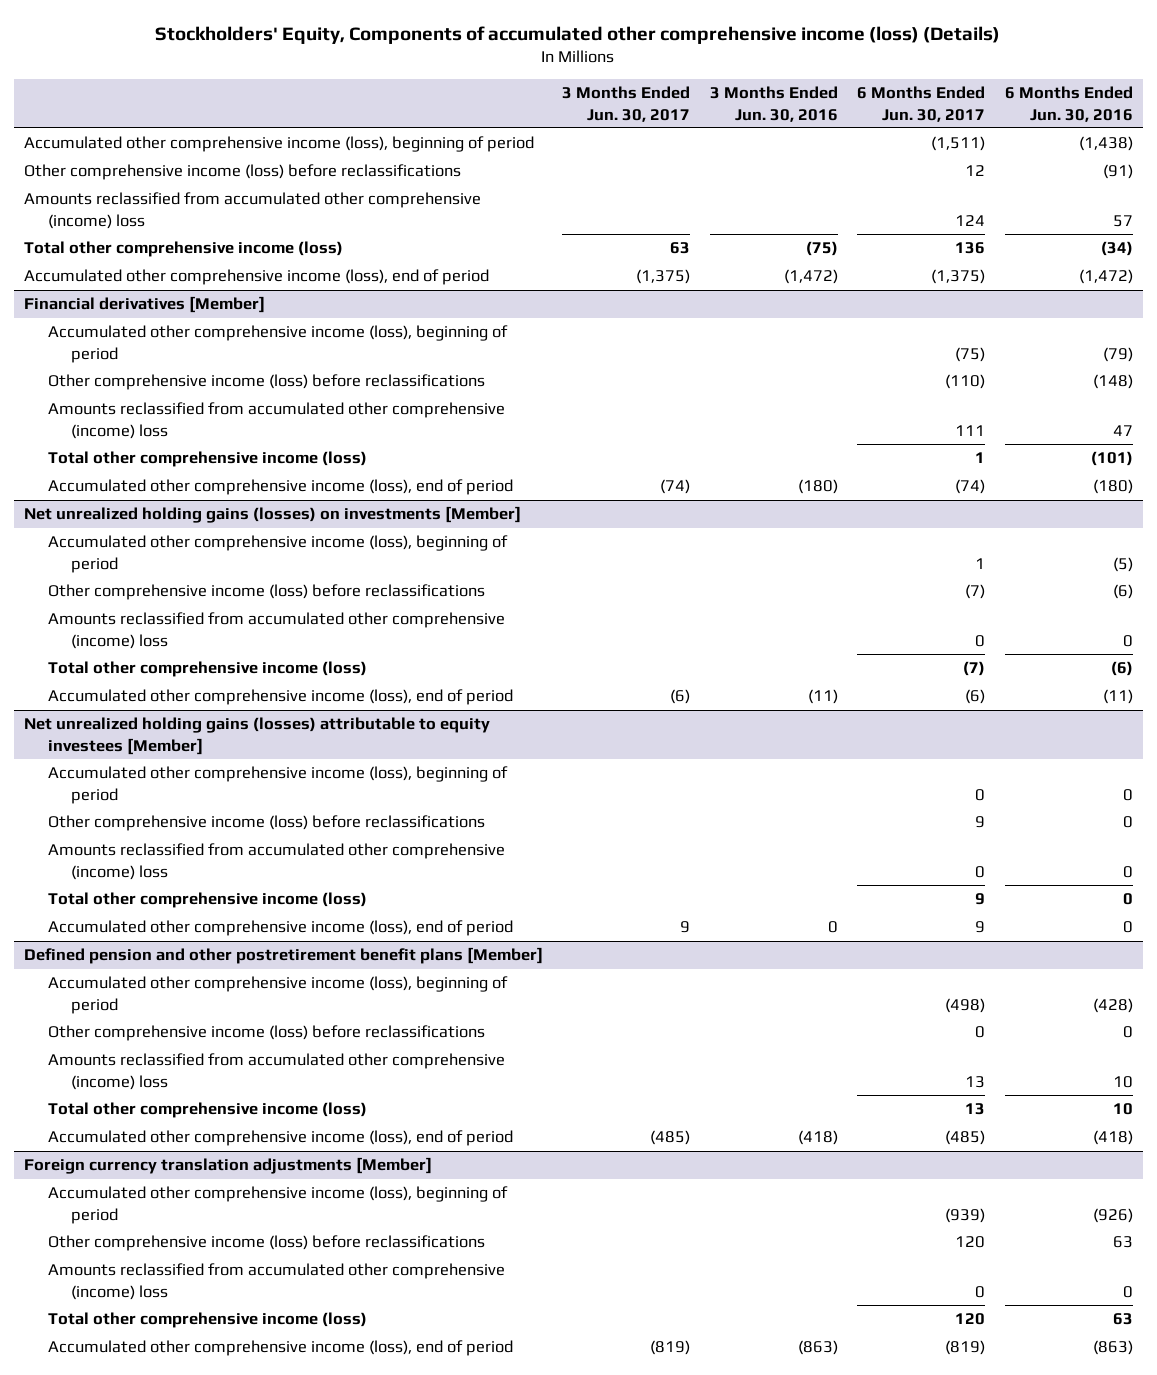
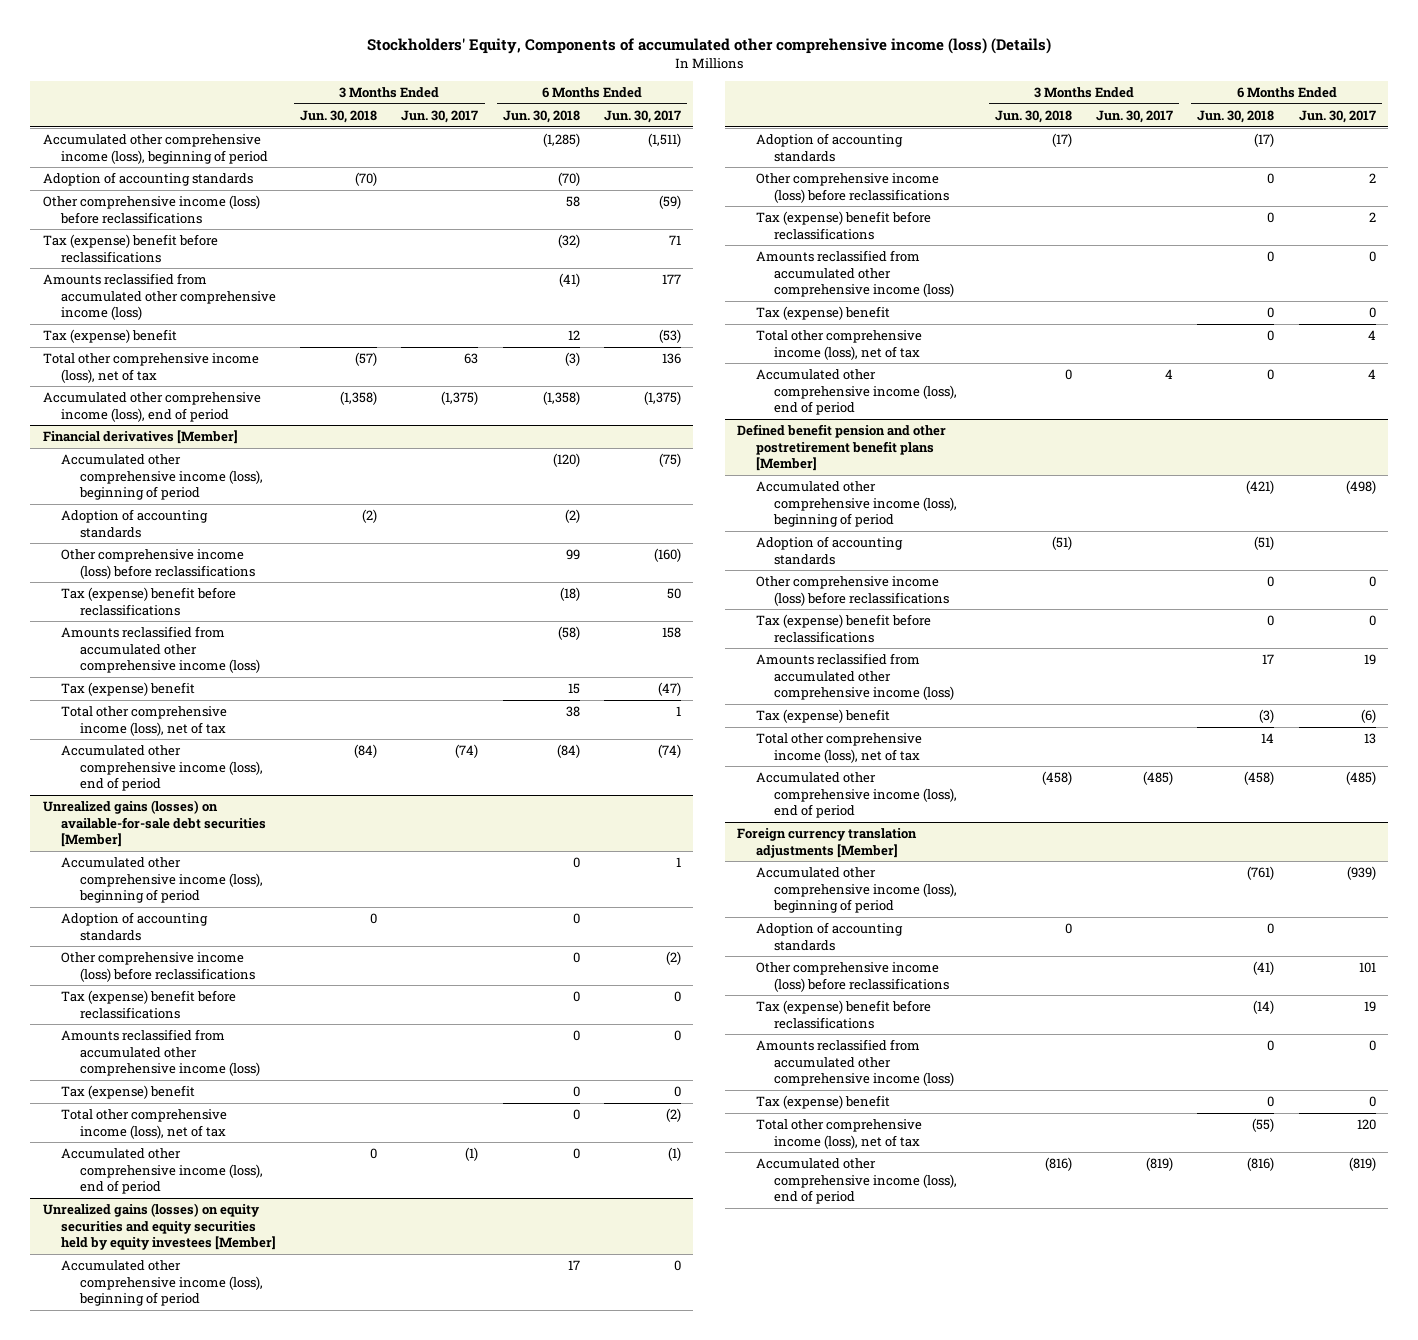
- | 3 Months Ended Jun. 30, 2017 | 3 Months Ended Jun. 30, 2016 | 6 Months Ended Jun. 30, 2017 | 6 Months Ended Jun. 30, 2016
+ | 3 Months Ended Jun. 30, 2018 | 3 Months Ended Jun. 30, 2017 | 6 Months Ended Jun. 30, 2018 | 6 Months Ended Jun. 30, 2017
- Other comprehensive income (loss) before reclassifications | | | 12 | (91)
- Amounts reclassified from accumulated other comprehensive (income) loss | | | 124 | 57
- Total other comprehensive income (loss) | 63 | (75) | 136 | (34)
+ Adoption of accounting standards | (70) | | (70) |
+ Other comprehensive income (loss) before reclassifications | | | 58 | (59)
+ Tax (expense) benefit before reclassifications | | | (32) | 71
+ Amounts reclassified from accumulated other comprehensive income (loss) | | | (41) | 177
+ Tax (expense) benefit | | | 12 | (53)
+ Total other comprehensive income (loss), net of tax | (57) | 63 | (3) | 136
@ Financial derivatives [Member]
- Other comprehensive income (loss) before reclassifications | | | (110) | (148)
- Amounts reclassified from accumulated other comprehensive (income) loss | | | 111 | 47
- Total other comprehensive income (loss) | | | 1 | (101)
+ Adoption of accounting standards | (2) | | (2) |
+ Other comprehensive income (loss) before reclassifications | | | 99 | (160)
+ Tax (expense) benefit before reclassifications | | | (18) | 50
+ Amounts reclassified from accumulated other comprehensive income (loss) | | | (58) | 158
+ Tax (expense) benefit | | | 15 | (47)
+ Total other comprehensive income (loss), net of tax | | | 38 | 1
- Net unrealized holding gains (losses) on investments [Member]
+ Unrealized gains (losses) on available-for-sale debt securities [Member]
- Other comprehensive income (loss) before reclassifications | | | (7) | (6)
- Amounts reclassified from accumulated other comprehensive (income) loss | | | 0 | 0
- Total other comprehensive income (loss) | | | (7) | (6)
- Accumulated other comprehensive income (loss), end of period | (6) | (11) | (6) | (11)
- Net unrealized holding gains (losses) attributable to equity investees [Member]
+ Adoption of accounting standards | 0 | | 0 |
+ Other comprehensive income (loss) before reclassifications | | | 0 | (2)
+ Tax (expense) benefit before reclassifications | | | 0 | 0
+ Amounts reclassified from accumulated other comprehensive income (loss) | | | 0 | 0
+ Tax (expense) benefit | | | 0 | 0
+ Total other comprehensive income (loss), net of tax | | | 0 | (2)
+ Accumulated other comprehensive income (loss), end of period | 0 | (1) | 0 | (1)
+ Unrealized gains (losses) on equity securities and equity securities held by equity investees [Member]
- Other comprehensive income (loss) before reclassifications | | | 9 | 0
- Amounts reclassified from accumulated other comprehensive (income) loss | | | 0 | 0
- Total other comprehensive income (loss) | | | 9 | 0
- Accumulated other comprehensive income (loss), end of period | 9 | 0 | 9 | 0
- Defined pension and other postretirement benefit plans [Member]
+ Adoption of accounting standards | (17) | | (17) |
+ Other comprehensive income (loss) before reclassifications | | | 0 | 2
+ Tax (expense) benefit before reclassifications | | | 0 | 2
+ Amounts reclassified from accumulated other comprehensive income (loss) | | | 0 | 0
+ Tax (expense) benefit | | | 0 | 0
+ Total other comprehensive income (loss), net of tax | | | 0 | 4
+ Accumulated other comprehensive income (loss), end of period | 0 | 4 | 0 | 4
+ Defined benefit pension and other postretirement benefit plans [Member]
+ Adoption of accounting standards | (51) | | (51) |
- Amounts reclassified from accumulated other comprehensive (income) loss | | | 13 | 10
- Total other comprehensive income (loss) | | | 13 | 10
+ Tax (expense) benefit before reclassifications | | | 0 | 0
+ Amounts reclassified from accumulated other comprehensive income (loss) | | | 17 | 19
+ Tax (expense) benefit | | | (3) | (6)
+ Total other comprehensive income (loss), net of tax | | | 14 | 13
@ Foreign currency translation adjustments [Member]
- Other comprehensive income (loss) before reclassifications | | | 120 | 63
- Amounts reclassified from accumulated other comprehensive (income) loss | | | 0 | 0
- Total other comprehensive income (loss) | | | 120 | 63
+ Adoption of accounting standards | 0 | | 0 |
+ Other comprehensive income (loss) before reclassifications | | | (41) | 101
+ Tax (expense) benefit before reclassifications | | | (14) | 19
+ Amounts reclassified from accumulated other comprehensive income (loss) | | | 0 | 0
+ Tax (expense) benefit | | | 0 | 0
+ Total other comprehensive income (loss), net of tax | | | (55) | 120

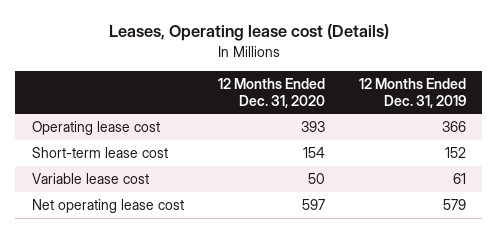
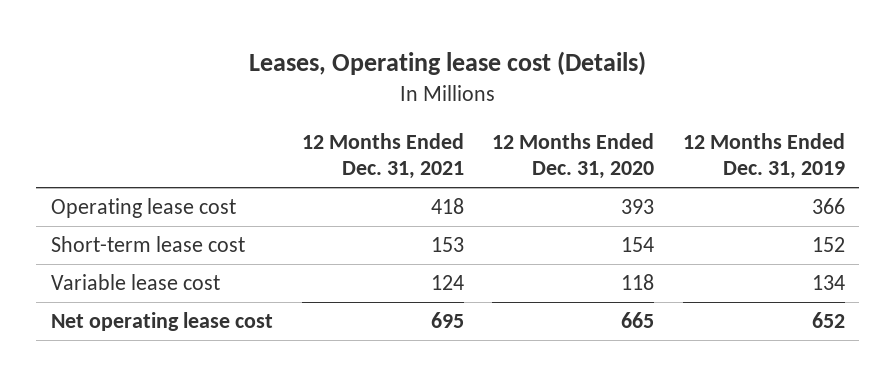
- | 12 Months Ended Dec. 31, 2020 | 12 Months Ended Dec. 31, 2019
+ | 12 Months Ended Dec. 31, 2021 | 12 Months Ended Dec. 31, 2020 | 12 Months Ended Dec. 31, 2019
- Variable lease cost | 50 | 61
- Net operating lease cost | 597 | 579
+ Variable lease cost | 124 | 118 | 134
+ Net operating lease cost | 695 | 665 | 652

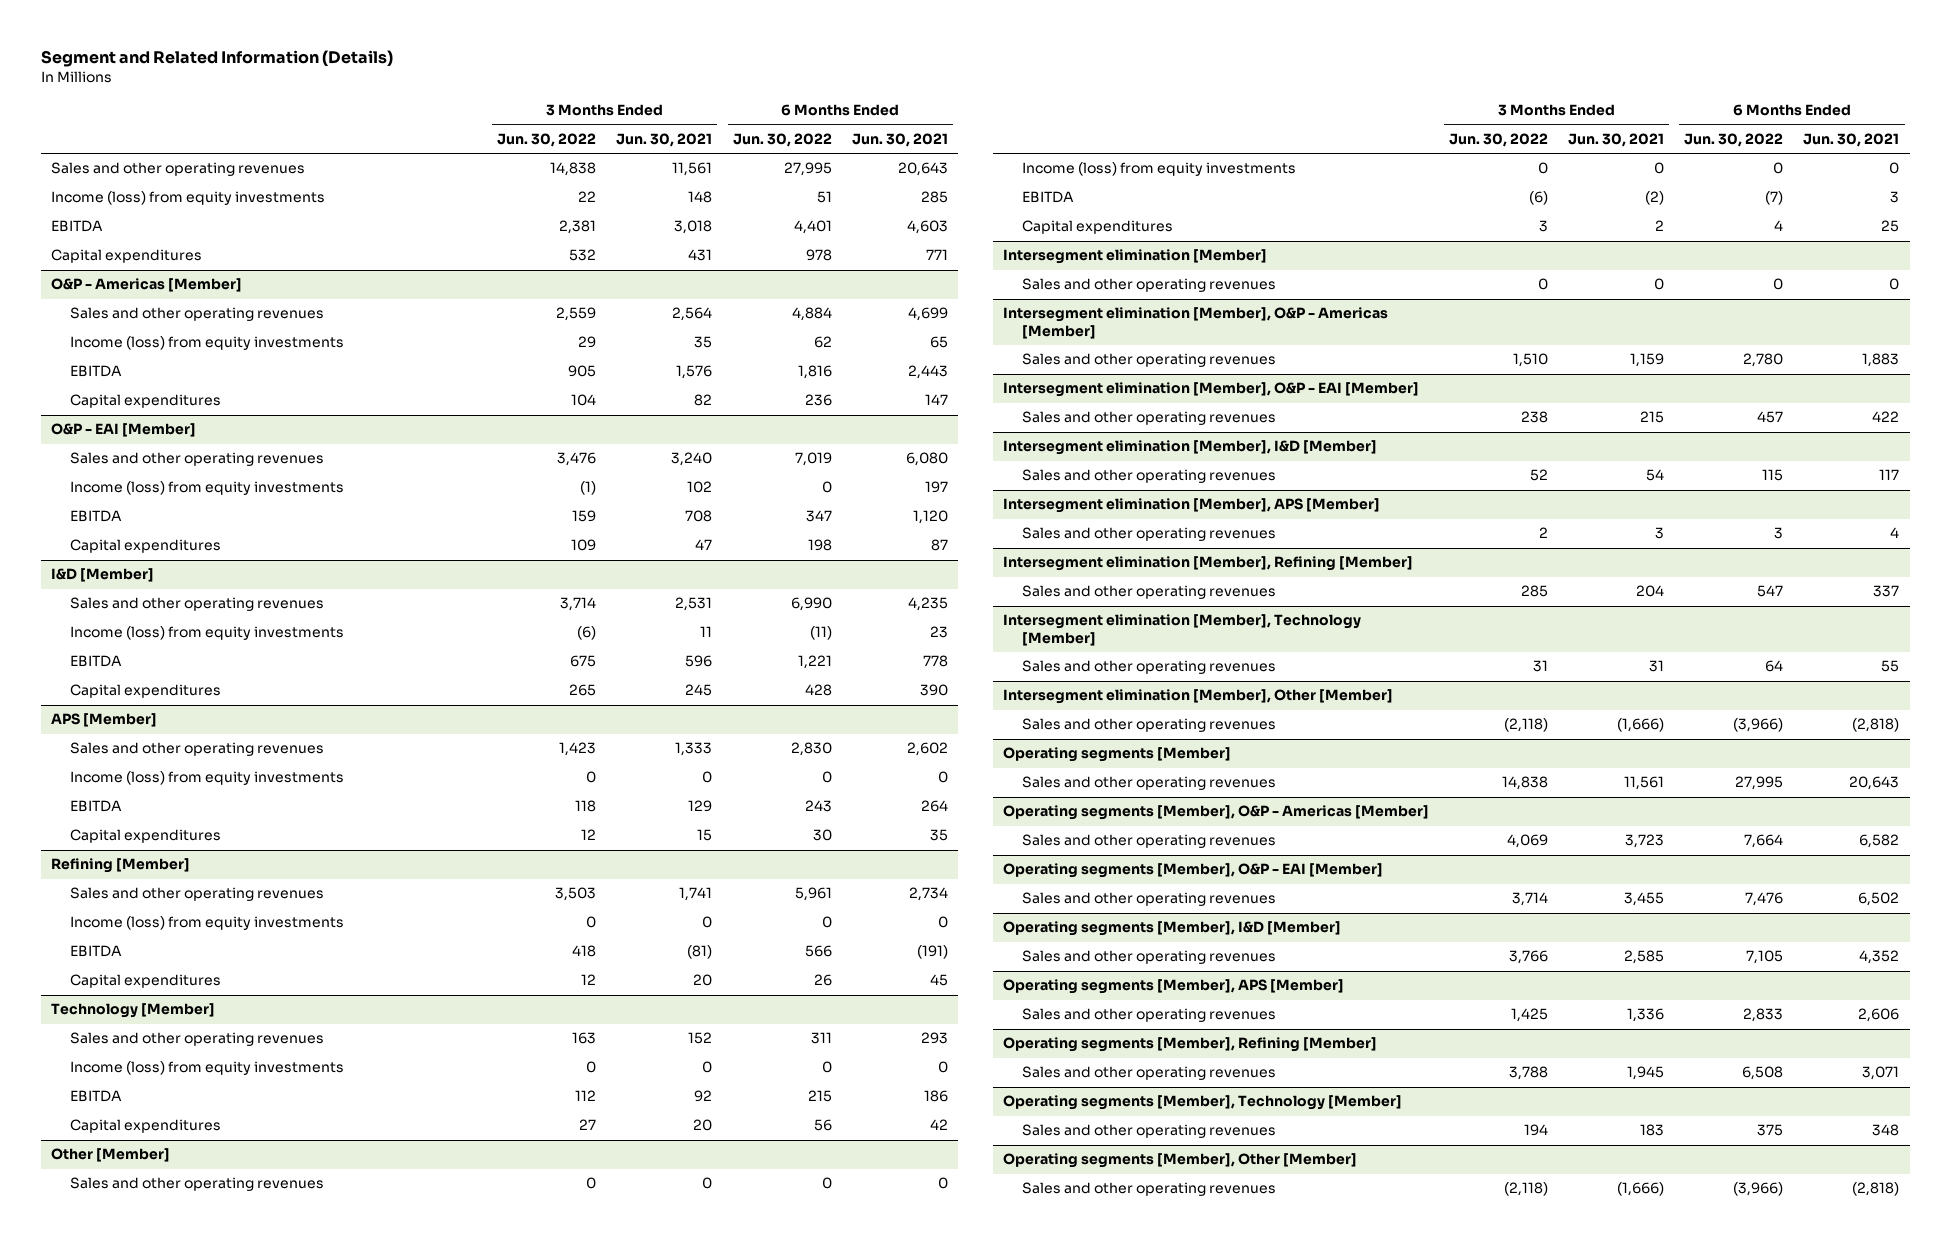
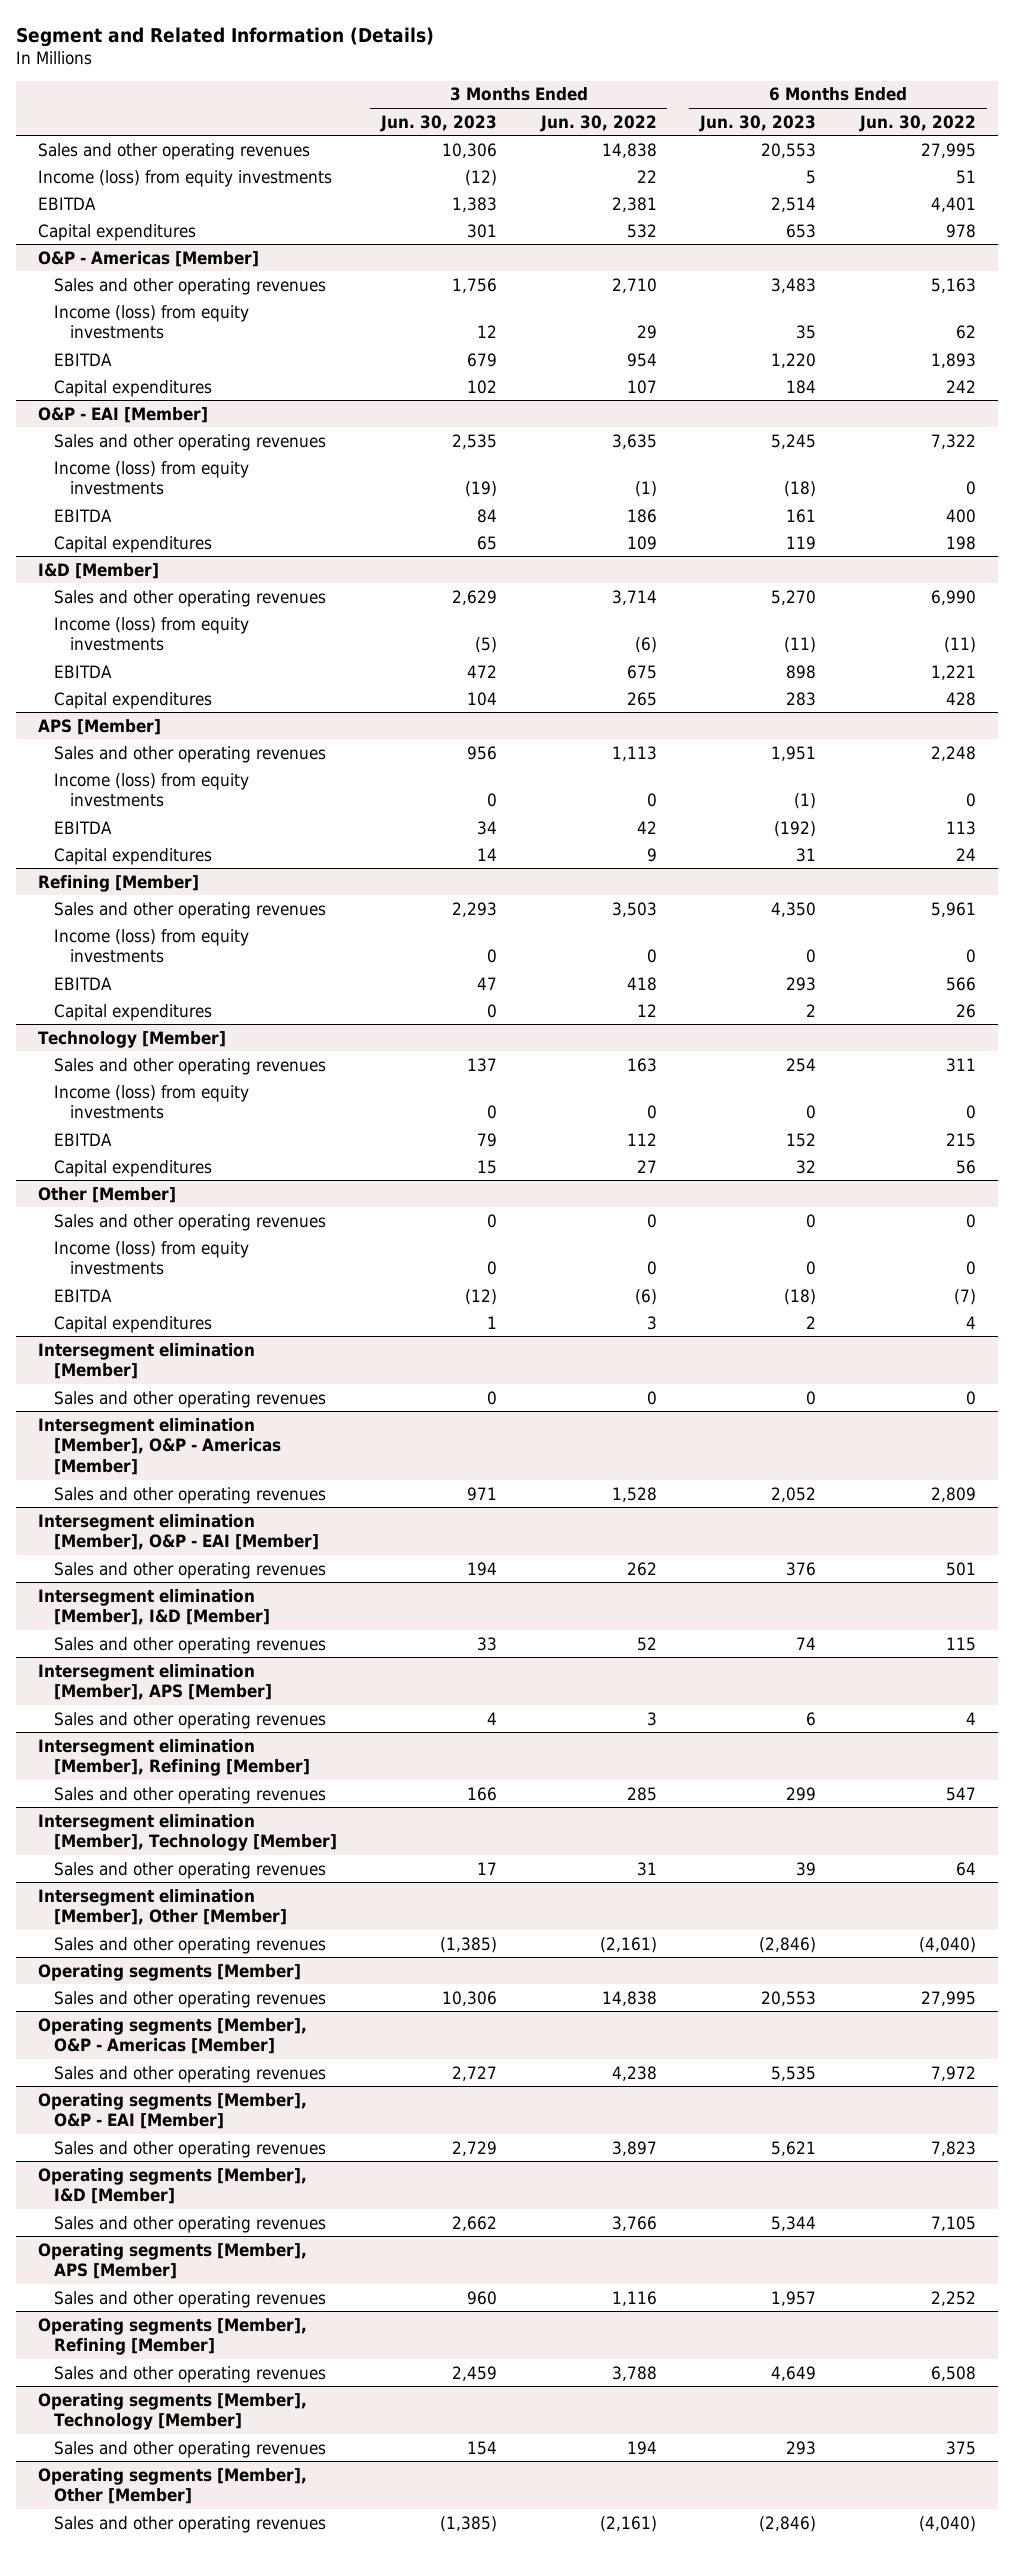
- | 3 Months Ended Jun. 30, 2022 | 3 Months Ended Jun. 30, 2021 | 6 Months Ended Jun. 30, 2022 | 6 Months Ended Jun. 30, 2021
+ | 3 Months Ended Jun. 30, 2023 | 3 Months Ended Jun. 30, 2022 | 6 Months Ended Jun. 30, 2023 | 6 Months Ended Jun. 30, 2022
@ O&P - Americas [Member]
- Sales and other operating revenues | 2,559 | 2,564 | 4,884 | 4,699
+ Sales and other operating revenues | 1,756 | 2,710 | 3,483 | 5,163
- EBITDA | 905 | 1,576 | 1,816 | 2,443
- Capital expenditures | 104 | 82 | 236 | 147
+ EBITDA | 679 | 954 | 1,220 | 1,893
+ Capital expenditures | 102 | 107 | 184 | 242
@ O&P - EAI [Member]
- Sales and other operating revenues | 3,476 | 3,240 | 7,019 | 6,080
+ Sales and other operating revenues | 2,535 | 3,635 | 5,245 | 7,322
- EBITDA | 159 | 708 | 347 | 1,120
+ EBITDA | 84 | 186 | 161 | 400
@ APS [Member]
- Sales and other operating revenues | 1,423 | 1,333 | 2,830 | 2,602
+ Sales and other operating revenues | 956 | 1,113 | 1,951 | 2,248
- EBITDA | 118 | 129 | 243 | 264
- Capital expenditures | 12 | 15 | 30 | 35
+ EBITDA | 34 | 42 | (192) | 113
+ Capital expenditures | 14 | 9 | 31 | 24
@ Intersegment elimination [Member], O&P - Americas [Member]
- Sales and other operating revenues | 1,510 | 1,159 | 2,780 | 1,883
+ Sales and other operating revenues | 971 | 1,528 | 2,052 | 2,809
@ Intersegment elimination [Member], O&P - EAI [Member]
- Sales and other operating revenues | 238 | 215 | 457 | 422
+ Sales and other operating revenues | 194 | 262 | 376 | 501
@ Intersegment elimination [Member], APS [Member]
- Sales and other operating revenues | 2 | 3 | 3 | 4
+ Sales and other operating revenues | 4 | 3 | 6 | 4
@ Intersegment elimination [Member], Other [Member]
- Sales and other operating revenues | (2,118) | (1,666) | (3,966) | (2,818)
+ Sales and other operating revenues | (1,385) | (2,161) | (2,846) | (4,040)
@ Operating segments [Member], O&P - Americas [Member]
- Sales and other operating revenues | 4,069 | 3,723 | 7,664 | 6,582
+ Sales and other operating revenues | 2,727 | 4,238 | 5,535 | 7,972
@ Operating segments [Member], O&P - EAI [Member]
- Sales and other operating revenues | 3,714 | 3,455 | 7,476 | 6,502
+ Sales and other operating revenues | 2,729 | 3,897 | 5,621 | 7,823
@ Operating segments [Member], APS [Member]
- Sales and other operating revenues | 1,425 | 1,336 | 2,833 | 2,606
+ Sales and other operating revenues | 960 | 1,116 | 1,957 | 2,252
@ Operating segments [Member], Other [Member]
- Sales and other operating revenues | (2,118) | (1,666) | (3,966) | (2,818)
+ Sales and other operating revenues | (1,385) | (2,161) | (2,846) | (4,040)

